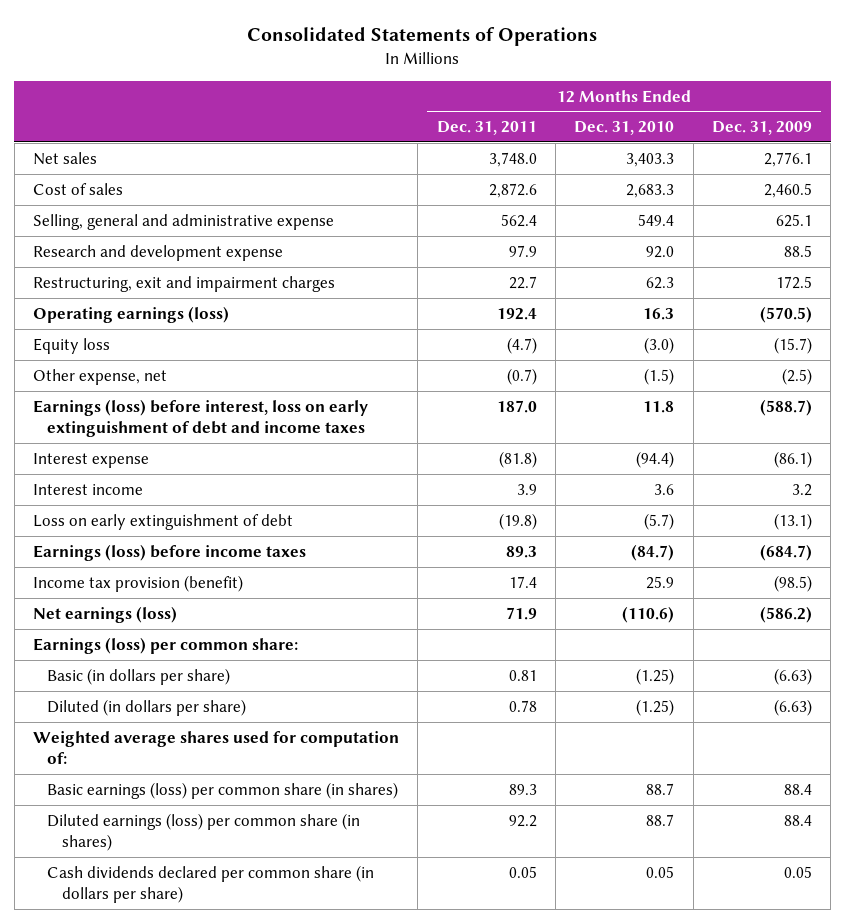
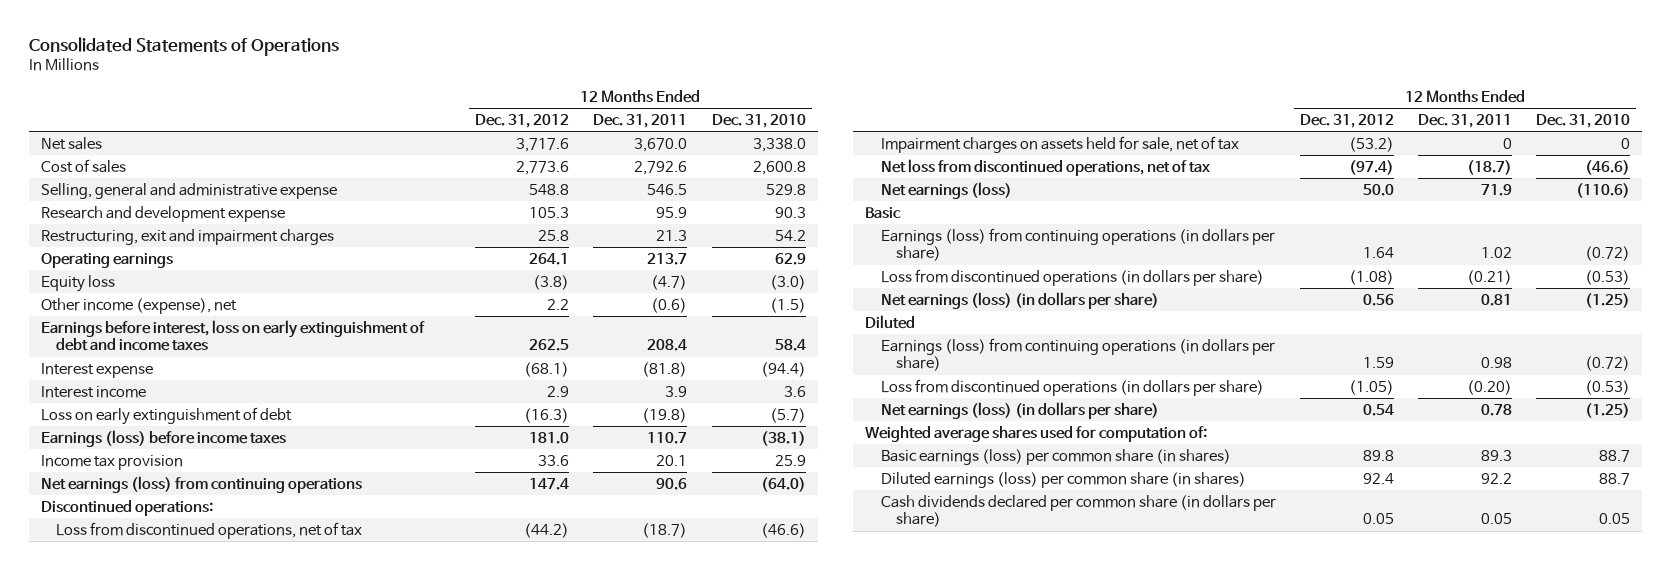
- | 12 Months Ended Dec. 31, 2011 | 12 Months Ended Dec. 31, 2010 | 12 Months Ended Dec. 31, 2009
+ | 12 Months Ended Dec. 31, 2012 | 12 Months Ended Dec. 31, 2011 | 12 Months Ended Dec. 31, 2010
- Net sales | 3,748.0 | 3,403.3 | 2,776.1
- Cost of sales | 2,872.6 | 2,683.3 | 2,460.5
- Selling, general and administrative expense | 562.4 | 549.4 | 625.1
- Research and development expense | 97.9 | 92.0 | 88.5
- Restructuring, exit and impairment charges | 22.7 | 62.3 | 172.5
- Operating earnings (loss) | 192.4 | 16.3 | (570.5)
+ Net sales | 3,717.6 | 3,670.0 | 3,338.0
+ Cost of sales | 2,773.6 | 2,792.6 | 2,600.8
+ Selling, general and administrative expense | 548.8 | 546.5 | 529.8
+ Research and development expense | 105.3 | 95.9 | 90.3
+ Restructuring, exit and impairment charges | 25.8 | 21.3 | 54.2
+ Operating earnings | 264.1 | 213.7 | 62.9
- Other expense, net | (0.7) | (1.5) | (2.5)
- Earnings (loss) before interest, loss on early extinguishment of debt and income taxes | 187.0 | 11.8 | (588.7)
+ Other income (expense), net | 2.2 | (0.6) | (1.5)
+ Earnings before interest, loss on early extinguishment of debt and income taxes | 262.5 | 208.4 | 58.4
- Earnings (loss) before income taxes | 89.3 | (84.7) | (684.7)
- Income tax provision (benefit) | 17.4 | 25.9 | (98.5)
+ Earnings (loss) before income taxes | 181.0 | 110.7 | (38.1)
+ Income tax provision | 33.6 | 20.1 | 25.9
+ Net earnings (loss) from continuing operations | 147.4 | 90.6 | (64.0)
+ Discontinued operations:
+ Loss from discontinued operations, net of tax | (44.2) | (18.7) | (46.6)
+ Impairment charges on assets held for sale, net of tax | (53.2) | 0 | 0
+ Net loss from discontinued operations, net of tax | (97.4) | (18.7) | (46.6)
- Earnings (loss) per common share:
- Basic (in dollars per share) | 0.81 | (1.25) | (6.63)
- Diluted (in dollars per share) | 0.78 | (1.25) | (6.63)
+ Basic
+ Earnings (loss) from continuing operations (in dollars per share) | 1.64 | 1.02 | (0.72)
+ Loss from discontinued operations (in dollars per share) | (1.08) | (0.21) | (0.53)
+ Net earnings (loss) (in dollars per share) | 0.56 | 0.81 | (1.25)
+ Diluted
+ Earnings (loss) from continuing operations (in dollars per share) | 1.59 | 0.98 | (0.72)
+ Loss from discontinued operations (in dollars per share) | (1.05) | (0.20) | (0.53)
+ Net earnings (loss) (in dollars per share) | 0.54 | 0.78 | (1.25)

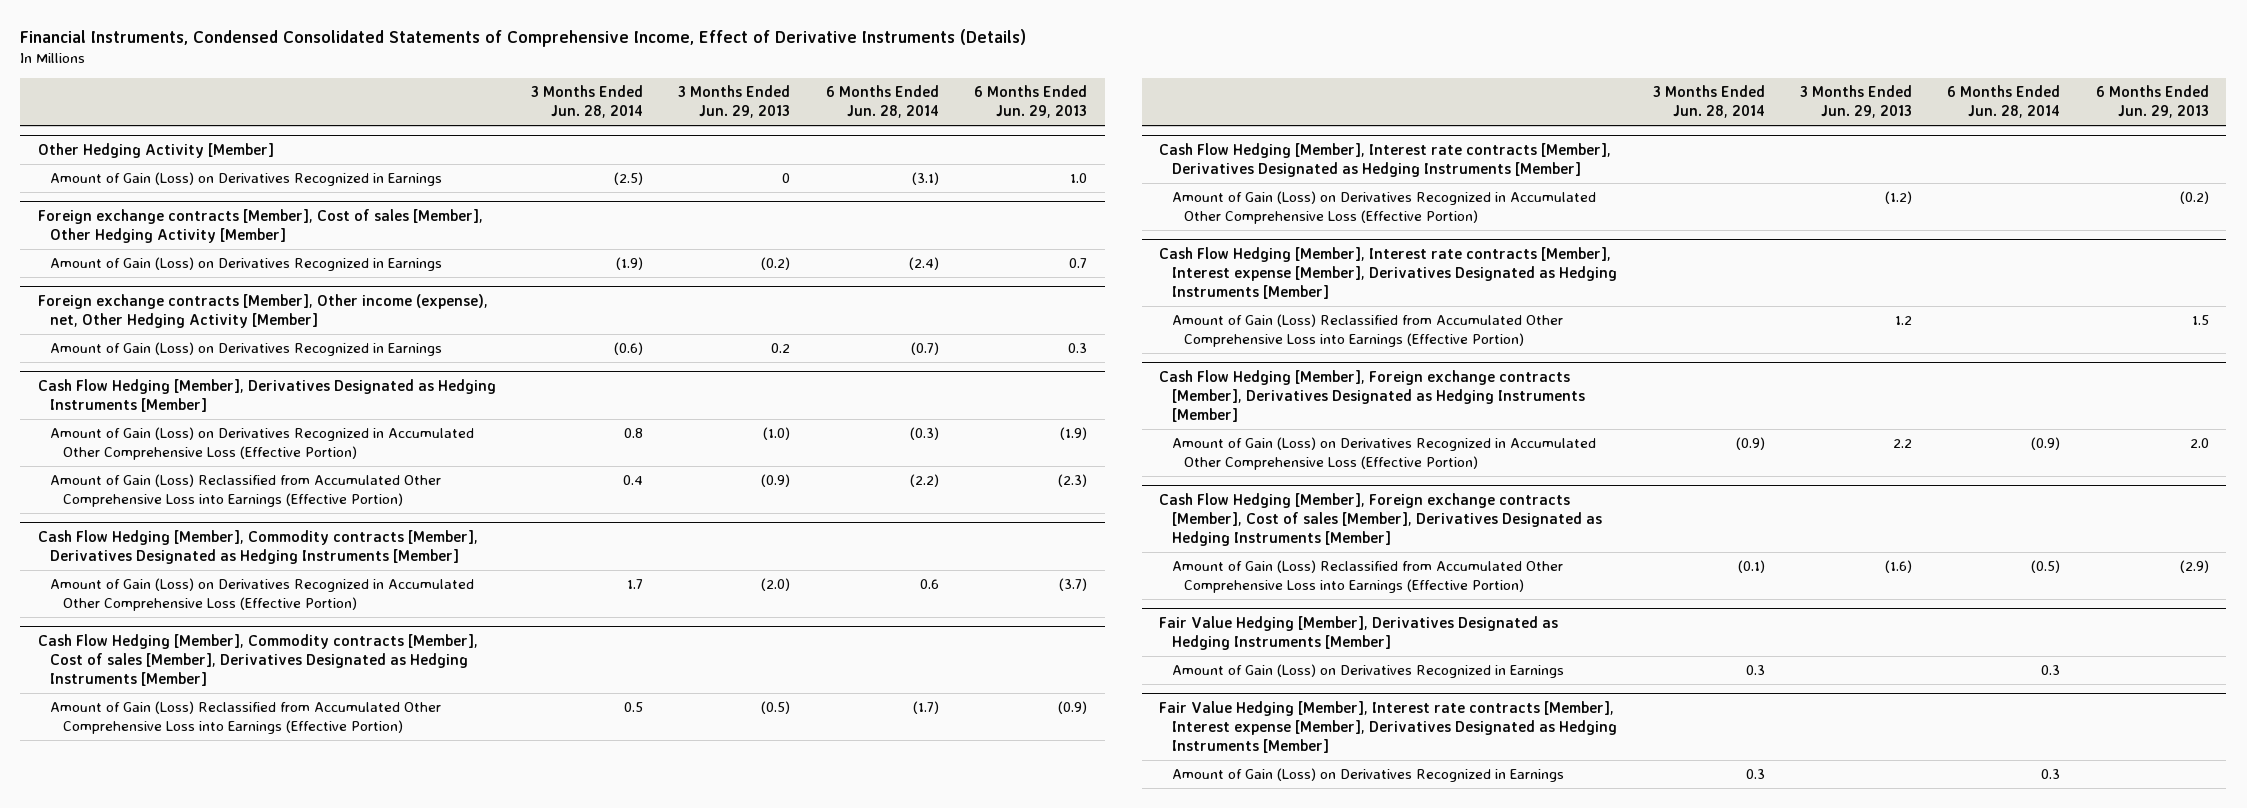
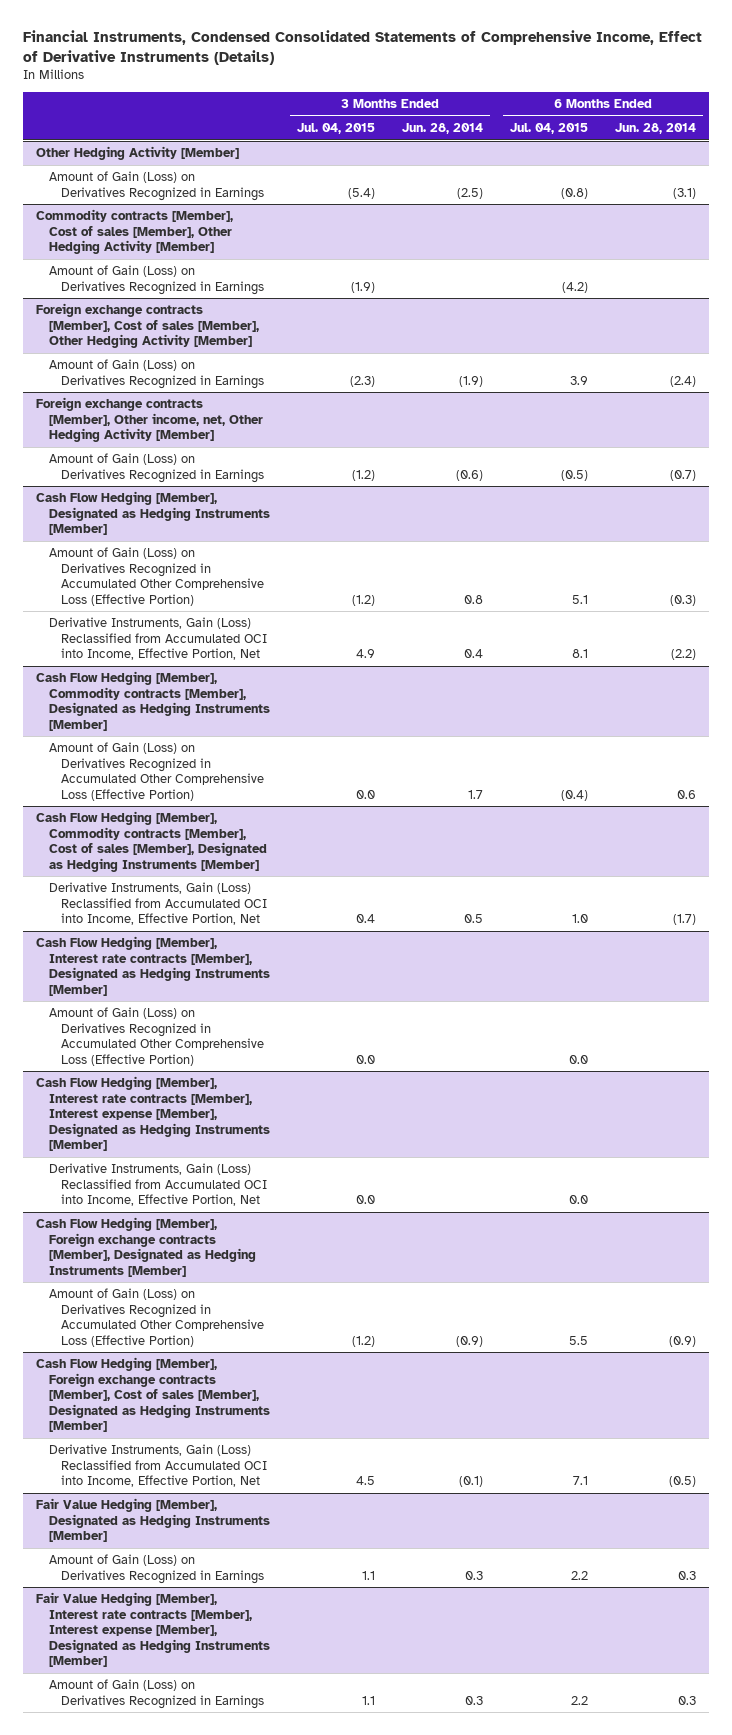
- | 3 Months Ended Jun. 28, 2014 | 3 Months Ended Jun. 29, 2013 | 6 Months Ended Jun. 28, 2014 | 6 Months Ended Jun. 29, 2013
+ | 3 Months Ended Jul. 04, 2015 | 3 Months Ended Jun. 28, 2014 | 6 Months Ended Jul. 04, 2015 | 6 Months Ended Jun. 28, 2014
+ Commodity contracts [Member], Cost of sales [Member], Other Hedging Activity [Member]
+ Amount of Gain (Loss) on Derivatives Recognized in Earnings | (1.9) | | (4.2) |
- Foreign exchange contracts [Member], Other income (expense), net, Other Hedging Activity [Member]
+ Foreign exchange contracts [Member], Other income, net, Other Hedging Activity [Member]
- Cash Flow Hedging [Member], Derivatives Designated as Hedging Instruments [Member]
+ Cash Flow Hedging [Member], Designated as Hedging Instruments [Member]
- Amount of Gain (Loss) Reclassified from Accumulated Other Comprehensive Loss into Earnings (Effective Portion) | 0.4 | (0.9) | (2.2) | (2.3)
- Cash Flow Hedging [Member], Commodity contracts [Member], Derivatives Designated as Hedging Instruments [Member]
+ Derivative Instruments, Gain (Loss) Reclassified from Accumulated OCI into Income, Effective Portion, Net | 4.9 | 0.4 | 8.1 | (2.2)
+ Cash Flow Hedging [Member], Commodity contracts [Member], Designated as Hedging Instruments [Member]
- Cash Flow Hedging [Member], Commodity contracts [Member], Cost of sales [Member], Derivatives Designated as Hedging Instruments [Member]
- Amount of Gain (Loss) Reclassified from Accumulated Other Comprehensive Loss into Earnings (Effective Portion) | 0.5 | (0.5) | (1.7) | (0.9)
- Cash Flow Hedging [Member], Interest rate contracts [Member], Derivatives Designated as Hedging Instruments [Member]
+ Cash Flow Hedging [Member], Commodity contracts [Member], Cost of sales [Member], Designated as Hedging Instruments [Member]
+ Derivative Instruments, Gain (Loss) Reclassified from Accumulated OCI into Income, Effective Portion, Net | 0.4 | 0.5 | 1.0 | (1.7)
+ Cash Flow Hedging [Member], Interest rate contracts [Member], Designated as Hedging Instruments [Member]
- Cash Flow Hedging [Member], Interest rate contracts [Member], Interest expense [Member], Derivatives Designated as Hedging Instruments [Member]
- Amount of Gain (Loss) Reclassified from Accumulated Other Comprehensive Loss into Earnings (Effective Portion) | | 1.2 | | 1.5
- Cash Flow Hedging [Member], Foreign exchange contracts [Member], Derivatives Designated as Hedging Instruments [Member]
+ Cash Flow Hedging [Member], Interest rate contracts [Member], Interest expense [Member], Designated as Hedging Instruments [Member]
+ Derivative Instruments, Gain (Loss) Reclassified from Accumulated OCI into Income, Effective Portion, Net | 0.0 | | 0.0 |
+ Cash Flow Hedging [Member], Foreign exchange contracts [Member], Designated as Hedging Instruments [Member]
- Cash Flow Hedging [Member], Foreign exchange contracts [Member], Cost of sales [Member], Derivatives Designated as Hedging Instruments [Member]
- Amount of Gain (Loss) Reclassified from Accumulated Other Comprehensive Loss into Earnings (Effective Portion) | (0.1) | (1.6) | (0.5) | (2.9)
- Fair Value Hedging [Member], Derivatives Designated as Hedging Instruments [Member]
+ Cash Flow Hedging [Member], Foreign exchange contracts [Member], Cost of sales [Member], Designated as Hedging Instruments [Member]
+ Derivative Instruments, Gain (Loss) Reclassified from Accumulated OCI into Income, Effective Portion, Net | 4.5 | (0.1) | 7.1 | (0.5)
+ Fair Value Hedging [Member], Designated as Hedging Instruments [Member]
- Fair Value Hedging [Member], Interest rate contracts [Member], Interest expense [Member], Derivatives Designated as Hedging Instruments [Member]
+ Fair Value Hedging [Member], Interest rate contracts [Member], Interest expense [Member], Designated as Hedging Instruments [Member]

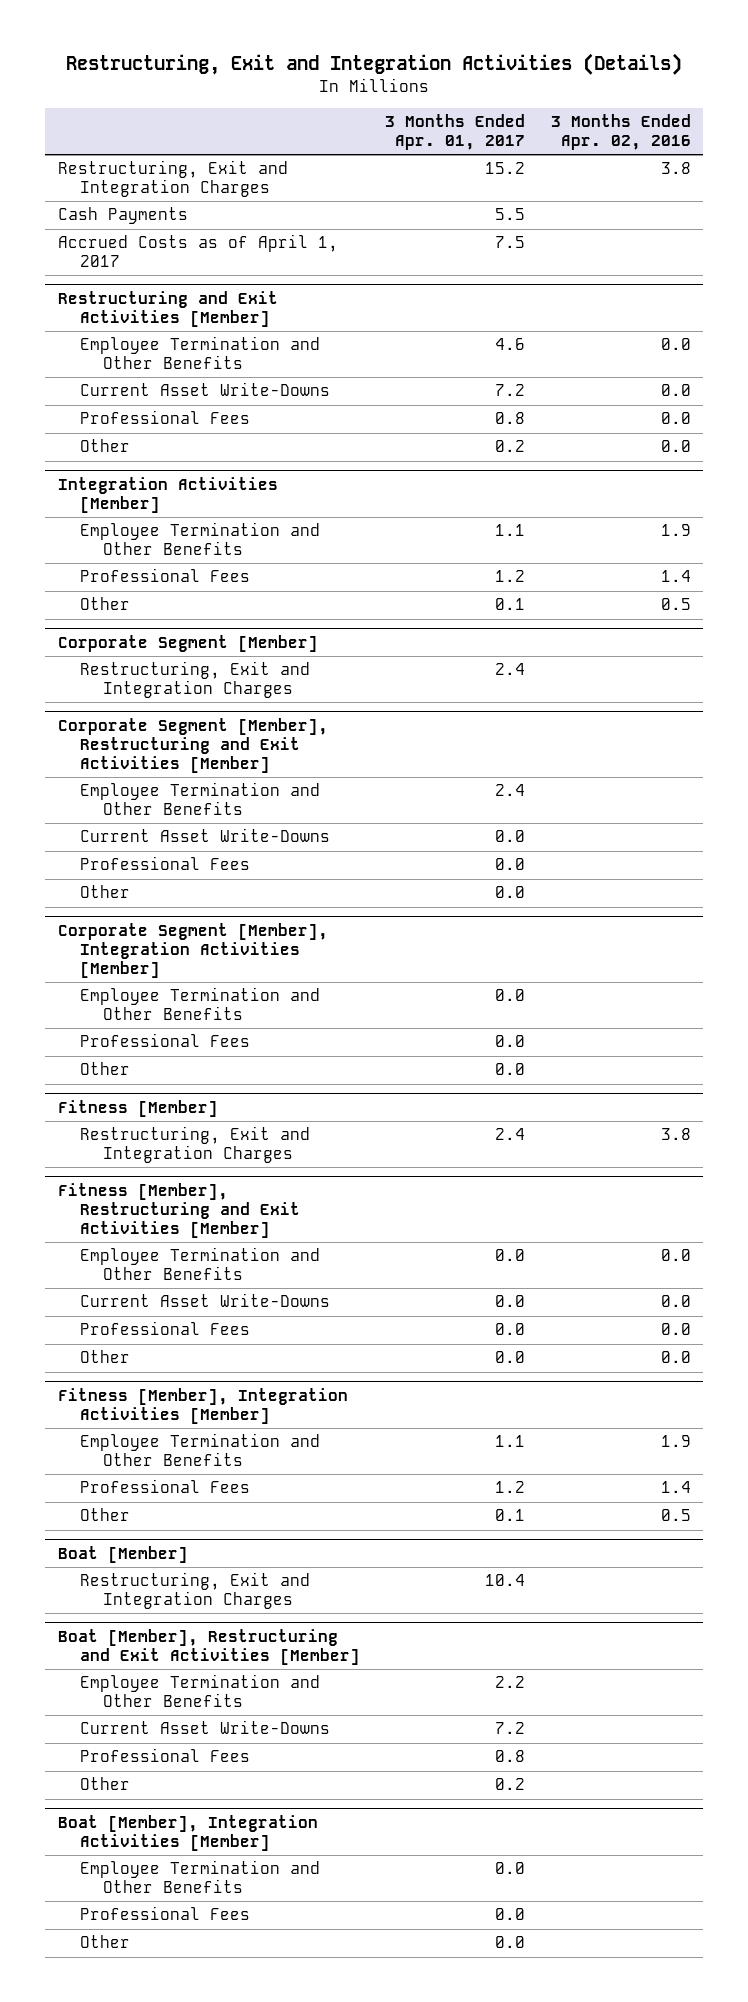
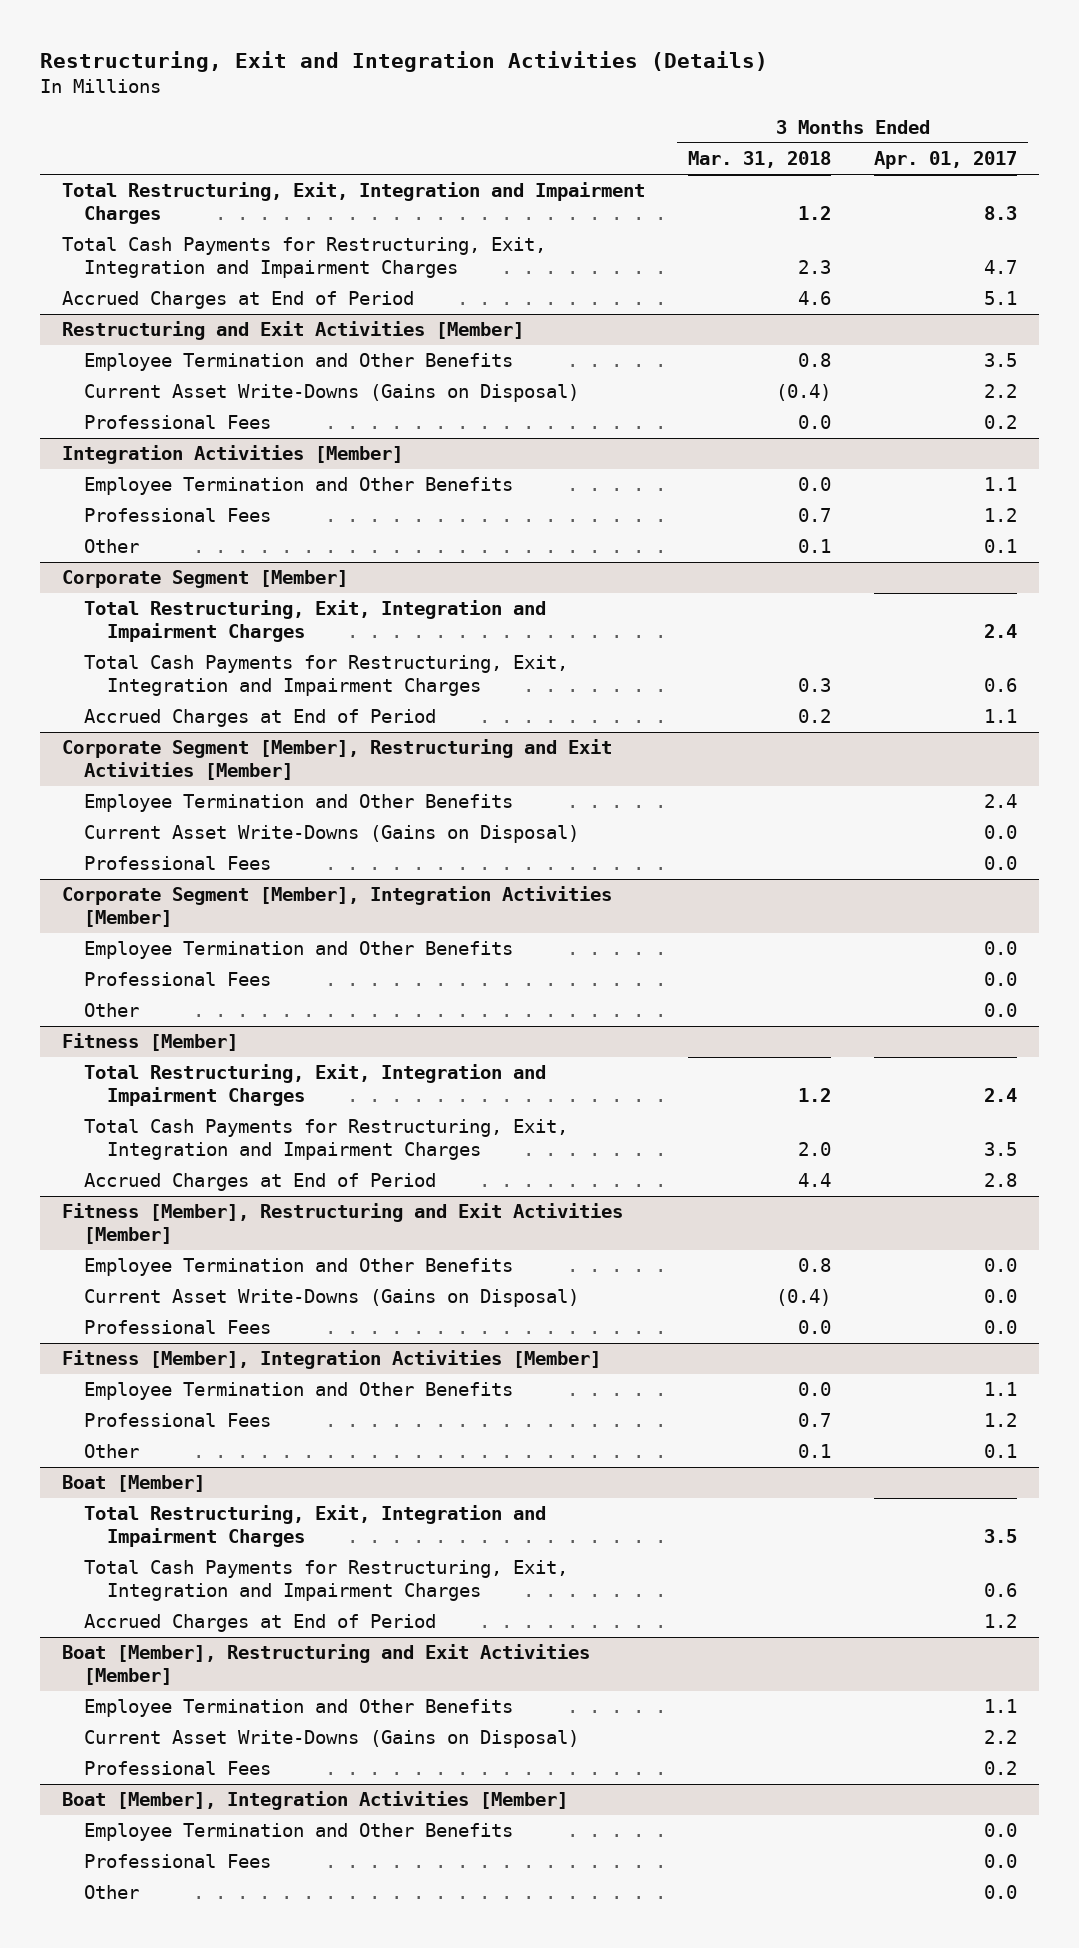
- | 3 Months Ended Apr. 01, 2017 | 3 Months Ended Apr. 02, 2016
+ | 3 Months Ended Mar. 31, 2018 | 3 Months Ended Apr. 01, 2017
- Restructuring, Exit and Integration Charges | 15.2 | 3.8
- Cash Payments | 5.5 |
- Accrued Costs as of April 1, 2017 | 7.5 |
+ Total Restructuring, Exit, Integration and Impairment Charges | 1.2 | 8.3
+ Total Cash Payments for Restructuring, Exit, Integration and Impairment Charges | 2.3 | 4.7
+ Accrued Charges at End of Period | 4.6 | 5.1
@ Restructuring and Exit Activities [Member]
- Employee Termination and Other Benefits | 4.6 | 0.0
- Current Asset Write-Downs | 7.2 | 0.0
- Professional Fees | 0.8 | 0.0
- Other | 0.2 | 0.0
+ Employee Termination and Other Benefits | 0.8 | 3.5
+ Current Asset Write-Downs (Gains on Disposal) | (0.4) | 2.2
+ Professional Fees | 0.0 | 0.2
@ Corporate Segment [Member]
- Restructuring, Exit and Integration Charges | 2.4 |
+ Total Restructuring, Exit, Integration and Impairment Charges | | 2.4
+ Total Cash Payments for Restructuring, Exit, Integration and Impairment Charges | 0.3 | 0.6
+ Accrued Charges at End of Period | 0.2 | 1.1
@ Corporate Segment [Member], Restructuring and Exit Activities [Member]
- Current Asset Write-Downs | 0.0 |
+ Current Asset Write-Downs (Gains on Disposal) | | 0.0
- Other | 0.0 |
@ Fitness [Member]
- Restructuring, Exit and Integration Charges | 2.4 | 3.8
+ Total Restructuring, Exit, Integration and Impairment Charges | 1.2 | 2.4
+ Total Cash Payments for Restructuring, Exit, Integration and Impairment Charges | 2.0 | 3.5
+ Accrued Charges at End of Period | 4.4 | 2.8
@ Fitness [Member], Restructuring and Exit Activities [Member]
- Current Asset Write-Downs | 0.0 | 0.0
+ Current Asset Write-Downs (Gains on Disposal) | (0.4) | 0.0
- Other | 0.0 | 0.0
@ Boat [Member]
- Restructuring, Exit and Integration Charges | 10.4 |
+ Total Restructuring, Exit, Integration and Impairment Charges | | 3.5
+ Total Cash Payments for Restructuring, Exit, Integration and Impairment Charges | | 0.6
+ Accrued Charges at End of Period | | 1.2
@ Boat [Member], Restructuring and Exit Activities [Member]
- Employee Termination and Other Benefits | 2.2 |
- Current Asset Write-Downs | 7.2 |
- Professional Fees | 0.8 |
- Other | 0.2 |
+ Employee Termination and Other Benefits | | 1.1
+ Current Asset Write-Downs (Gains on Disposal) | | 2.2
+ Professional Fees | | 0.2

